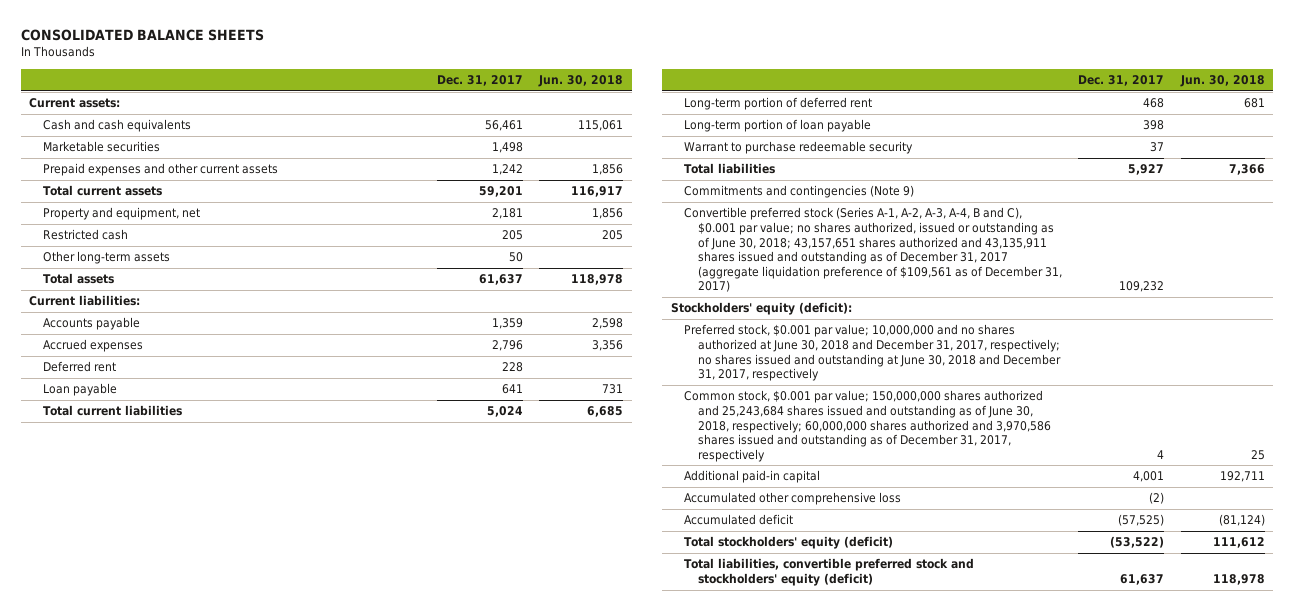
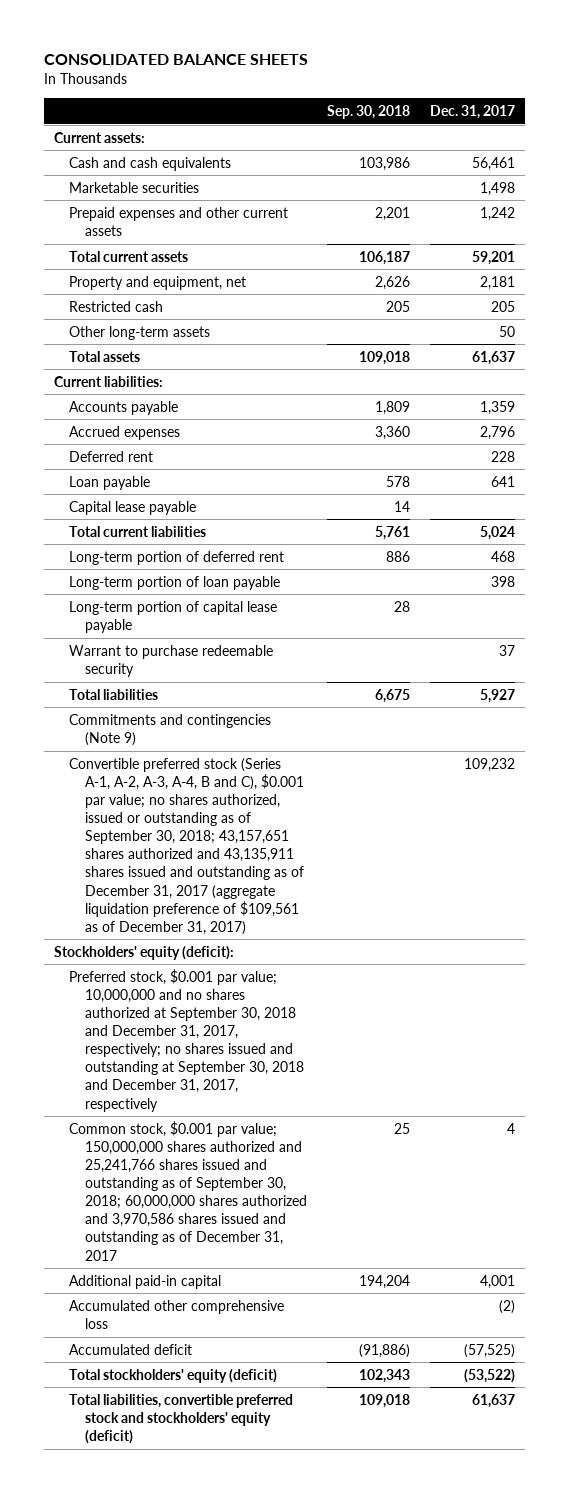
- | Dec. 31, 2017 | Jun. 30, 2018
+ | Sep. 30, 2018 | Dec. 31, 2017
+ Capital lease payable | 14 |
+ Long-term portion of capital lease payable | 28 |
- Convertible preferred stock (Series A-1, A-2, A-3, A-4, B and C), $0.001 par value; no shares authorized, issued or outstanding as of June 30, 2018; 43,157,651 shares authorized and 43,135,911 shares issued and outstanding as of December 31, 2017 (aggregate liquidation preference of $109,561 as of December 31, 2017) | 109,232 |
+ Convertible preferred stock (Series A-1, A-2, A-3, A-4, B and C), $0.001 par value; no shares authorized, issued or outstanding as of September 30, 2018; 43,157,651 shares authorized and 43,135,911 shares issued and outstanding as of December 31, 2017 (aggregate liquidation preference of $109,561 as of December 31, 2017) | | 109,232
- Preferred stock, $0.001 par value; 10,000,000 and no shares authorized at June 30, 2018 and December 31, 2017, respectively; no shares issued and outstanding at June 30, 2018 and December 31, 2017, respectively
- Common stock, $0.001 par value; 150,000,000 shares authorized and 25,243,684 shares issued and outstanding as of June 30, 2018, respectively; 60,000,000 shares authorized and 3,970,586 shares issued and outstanding as of December 31, 2017, respectively | 4 | 25
+ Preferred stock, $0.001 par value; 10,000,000 and no shares authorized at September 30, 2018 and December 31, 2017, respectively; no shares issued and outstanding at September 30, 2018 and December 31, 2017, respectively
+ Common stock, $0.001 par value; 150,000,000 shares authorized and 25,241,766 shares issued and outstanding as of September 30, 2018; 60,000,000 shares authorized and 3,970,586 shares issued and outstanding as of December 31, 2017 | 25 | 4

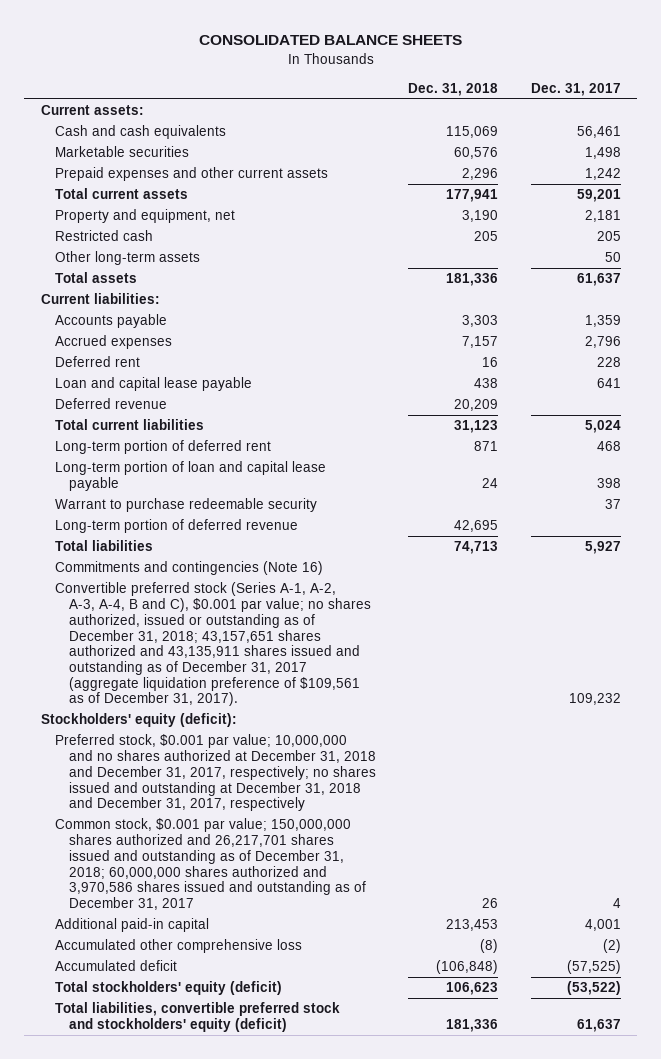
- | Sep. 30, 2018 | Dec. 31, 2017
+ | Dec. 31, 2018 | Dec. 31, 2017
- Loan payable | 578 | 641
- Capital lease payable | 14 |
+ Loan and capital lease payable | 438 | 641
+ Deferred revenue | 20,209 |
- Long-term portion of loan payable | | 398
- Long-term portion of capital lease payable | 28 |
+ Long-term portion of loan and capital lease payable | 24 | 398
+ Long-term portion of deferred revenue | 42,695 |
- Commitments and contingencies (Note 9)
- Convertible preferred stock (Series A-1, A-2, A-3, A-4, B and C), $0.001 par value; no shares authorized, issued or outstanding as of September 30, 2018; 43,157,651 shares authorized and 43,135,911 shares issued and outstanding as of December 31, 2017 (aggregate liquidation preference of $109,561 as of December 31, 2017) | | 109,232
+ Commitments and contingencies (Note 16)
+ Convertible preferred stock (Series A-1, A-2, A-3, A-4, B and C), $0.001 par value; no shares authorized, issued or outstanding as of December 31, 2018; 43,157,651 shares authorized and 43,135,911 shares issued and outstanding as of December 31, 2017 (aggregate liquidation preference of $109,561 as of December 31, 2017). | | 109,232
- Preferred stock, $0.001 par value; 10,000,000 and no shares authorized at September 30, 2018 and December 31, 2017, respectively; no shares issued and outstanding at September 30, 2018 and December 31, 2017, respectively
- Common stock, $0.001 par value; 150,000,000 shares authorized and 25,241,766 shares issued and outstanding as of September 30, 2018; 60,000,000 shares authorized and 3,970,586 shares issued and outstanding as of December 31, 2017 | 25 | 4
+ Preferred stock, $0.001 par value; 10,000,000 and no shares authorized at December 31, 2018 and December 31, 2017, respectively; no shares issued and outstanding at December 31, 2018 and December 31, 2017, respectively
+ Common stock, $0.001 par value; 150,000,000 shares authorized and 26,217,701 shares issued and outstanding as of December 31, 2018; 60,000,000 shares authorized and 3,970,586 shares issued and outstanding as of December 31, 2017 | 26 | 4

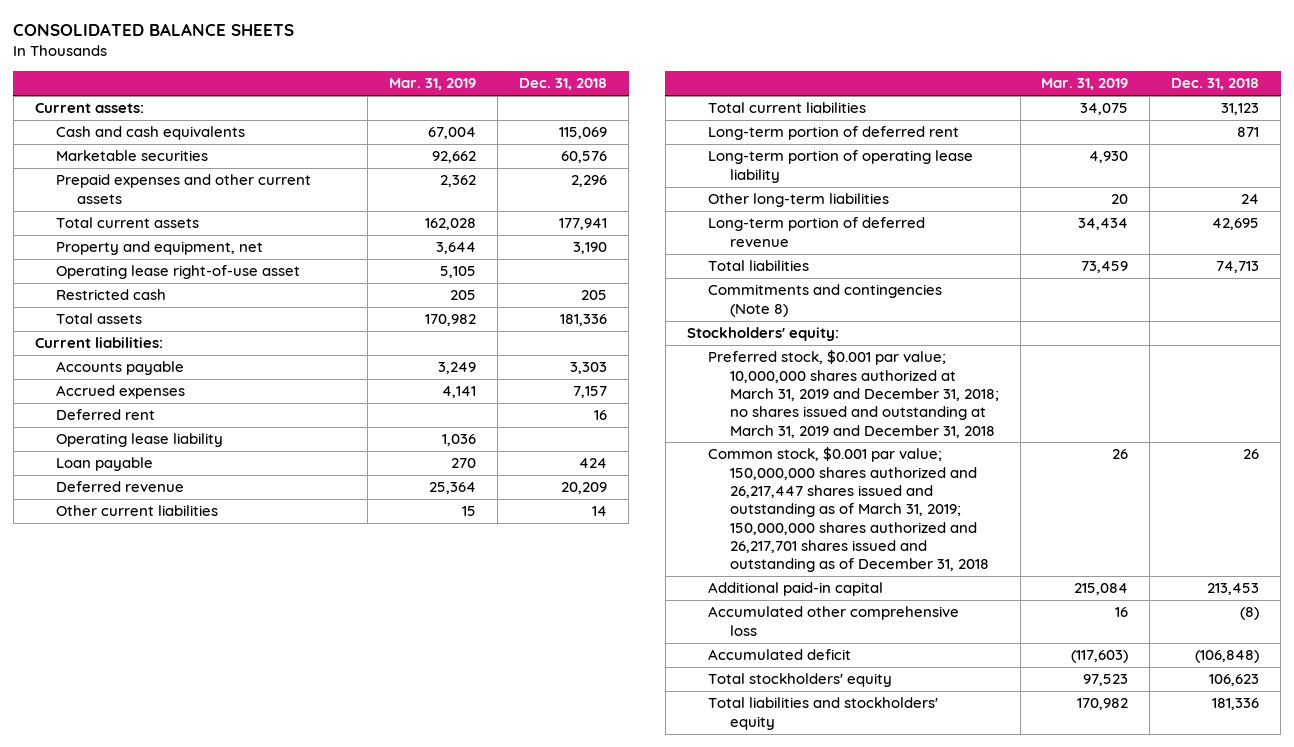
- | Dec. 31, 2018 | Dec. 31, 2017
+ | Mar. 31, 2019 | Dec. 31, 2018
+ Operating lease right-of-use asset | 5,105 |
- Other long-term assets | | 50
- Loan and capital lease payable | 438 | 641
+ Operating lease liability | 1,036 |
+ Loan payable | 270 | 424
+ Other current liabilities | 15 | 14
- Long-term portion of loan and capital lease payable | 24 | 398
- Warrant to purchase redeemable security | | 37
+ Long-term portion of operating lease liability | 4,930 |
+ Other long-term liabilities | 20 | 24
- Commitments and contingencies (Note 16)
- Convertible preferred stock (Series A-1, A-2, A-3, A-4, B and C), $0.001 par value; no shares authorized, issued or outstanding as of December 31, 2018; 43,157,651 shares authorized and 43,135,911 shares issued and outstanding as of December 31, 2017 (aggregate liquidation preference of $109,561 as of December 31, 2017). | | 109,232
- Stockholders' equity (deficit):
- Preferred stock, $0.001 par value; 10,000,000 and no shares authorized at December 31, 2018 and December 31, 2017, respectively; no shares issued and outstanding at December 31, 2018 and December 31, 2017, respectively
- Common stock, $0.001 par value; 150,000,000 shares authorized and 26,217,701 shares issued and outstanding as of December 31, 2018; 60,000,000 shares authorized and 3,970,586 shares issued and outstanding as of December 31, 2017 | 26 | 4
+ Commitments and contingencies (Note 8)
+ Stockholders' equity:
+ Preferred stock, $0.001 par value; 10,000,000 shares authorized at March 31, 2019 and December 31, 2018; no shares issued and outstanding at March 31, 2019 and December 31, 2018
+ Common stock, $0.001 par value; 150,000,000 shares authorized and 26,217,447 shares issued and outstanding as of March 31, 2019; 150,000,000 shares authorized and 26,217,701 shares issued and outstanding as of December 31, 2018 | 26 | 26
- Total stockholders' equity (deficit) | 106,623 | (53,522)
- Total liabilities, convertible preferred stock and stockholders' equity (deficit) | 181,336 | 61,637
+ Total stockholders' equity | 97,523 | 106,623
+ Total liabilities and stockholders' equity | 170,982 | 181,336

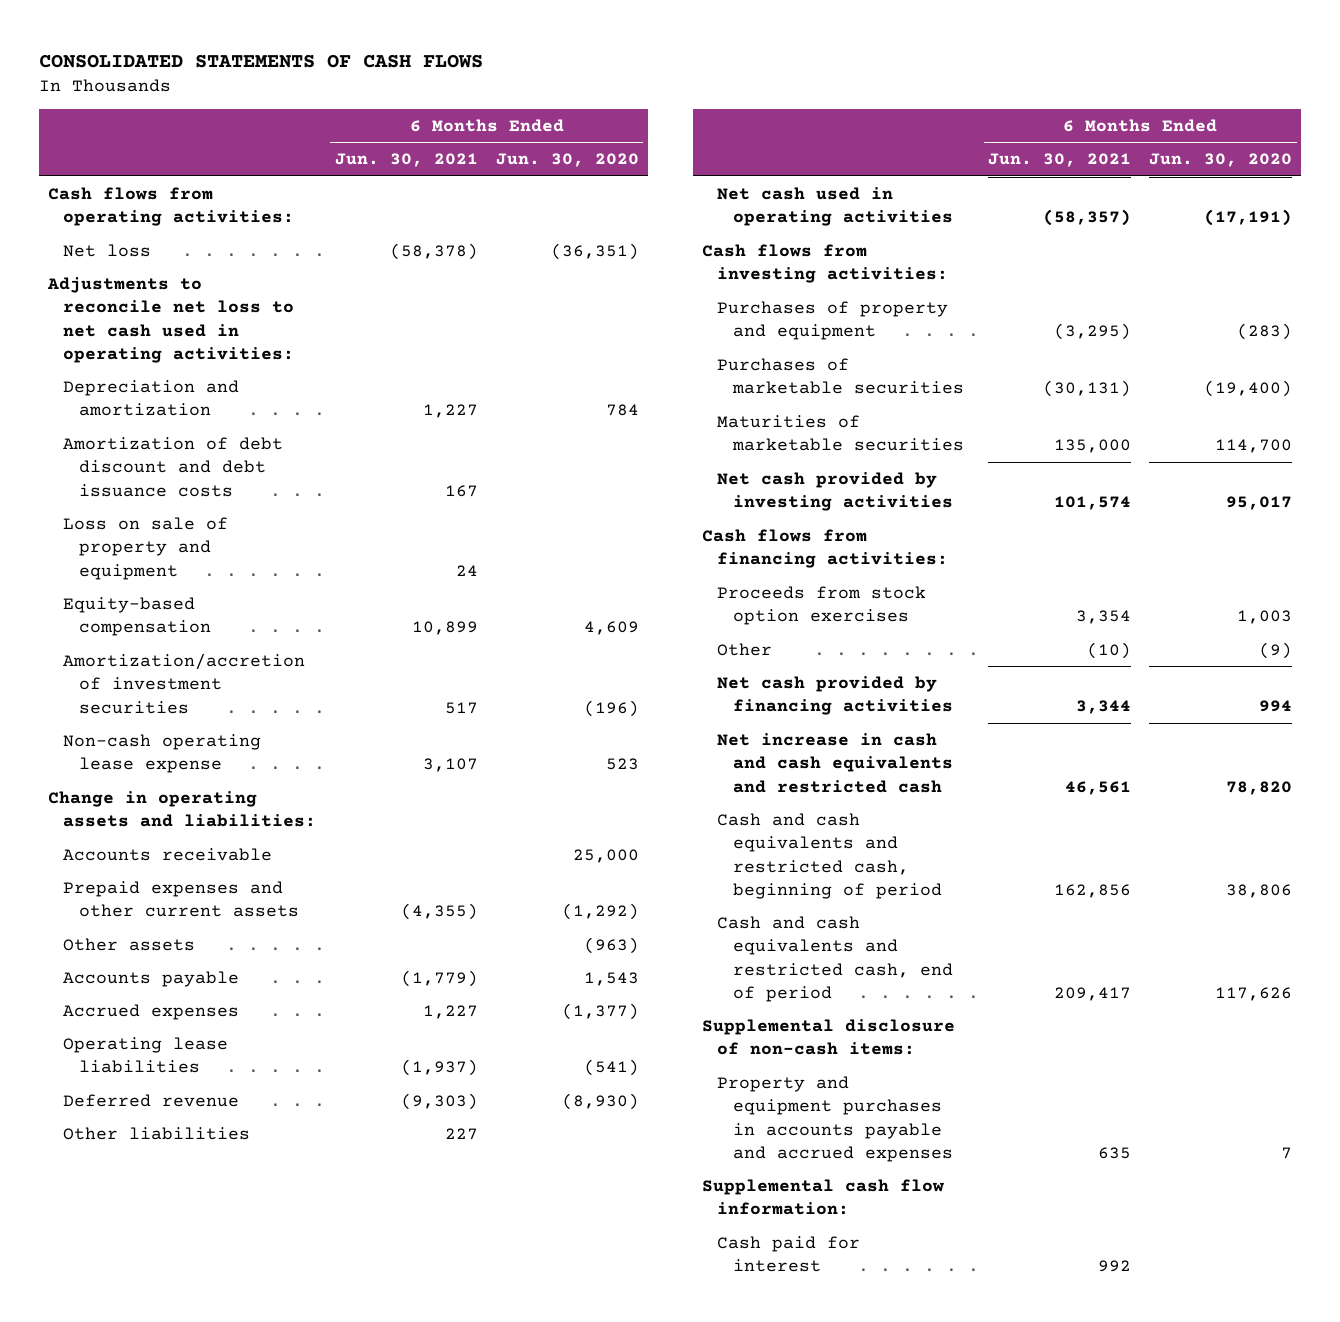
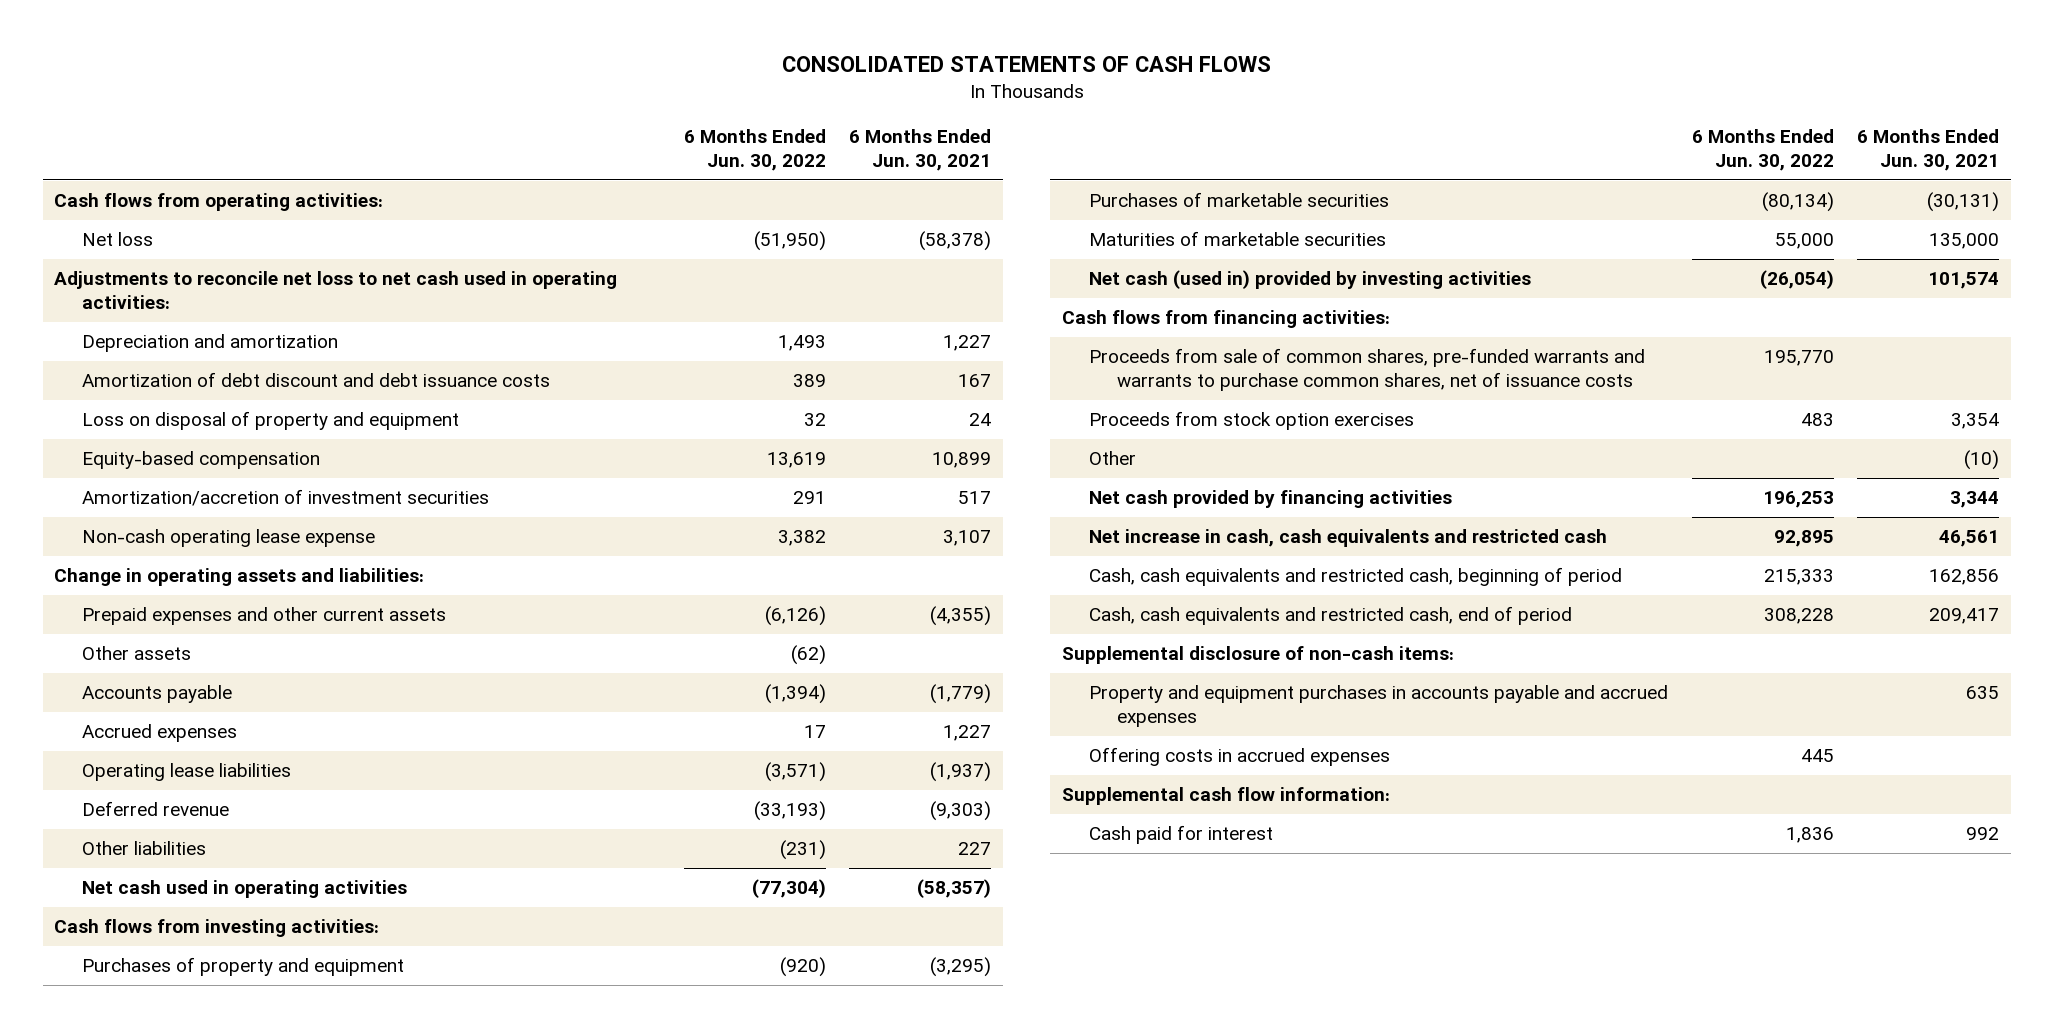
- | 6 Months Ended Jun. 30, 2021 | 6 Months Ended Jun. 30, 2020
+ | 6 Months Ended Jun. 30, 2022 | 6 Months Ended Jun. 30, 2021
- Loss on sale of property and equipment | 24 |
+ Loss on disposal of property and equipment | 32 | 24
- Accounts receivable | | 25,000
- Net cash provided by investing activities | 101,574 | 95,017
+ Net cash (used in) provided by investing activities | (26,054) | 101,574
+ Proceeds from sale of common shares, pre-funded warrants and warrants to purchase common shares, net of issuance costs | 195,770 |
- Net increase in cash and cash equivalents and restricted cash | 46,561 | 78,820
- Cash and cash equivalents and restricted cash, beginning of period | 162,856 | 38,806
- Cash and cash equivalents and restricted cash, end of period | 209,417 | 117,626
+ Net increase in cash, cash equivalents and restricted cash | 92,895 | 46,561
+ Cash, cash equivalents and restricted cash, beginning of period | 215,333 | 162,856
+ Cash, cash equivalents and restricted cash, end of period | 308,228 | 209,417
+ Offering costs in accrued expenses | 445 |

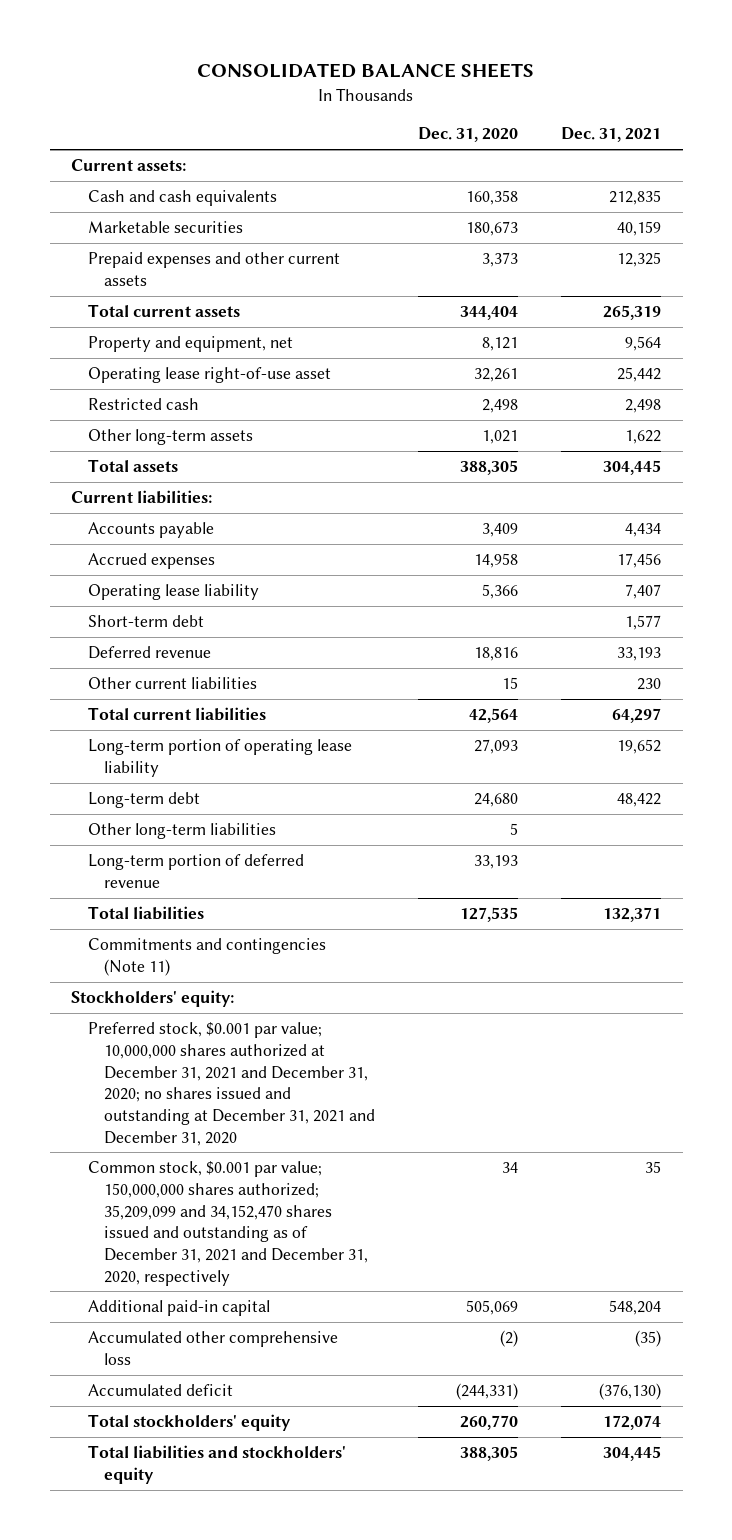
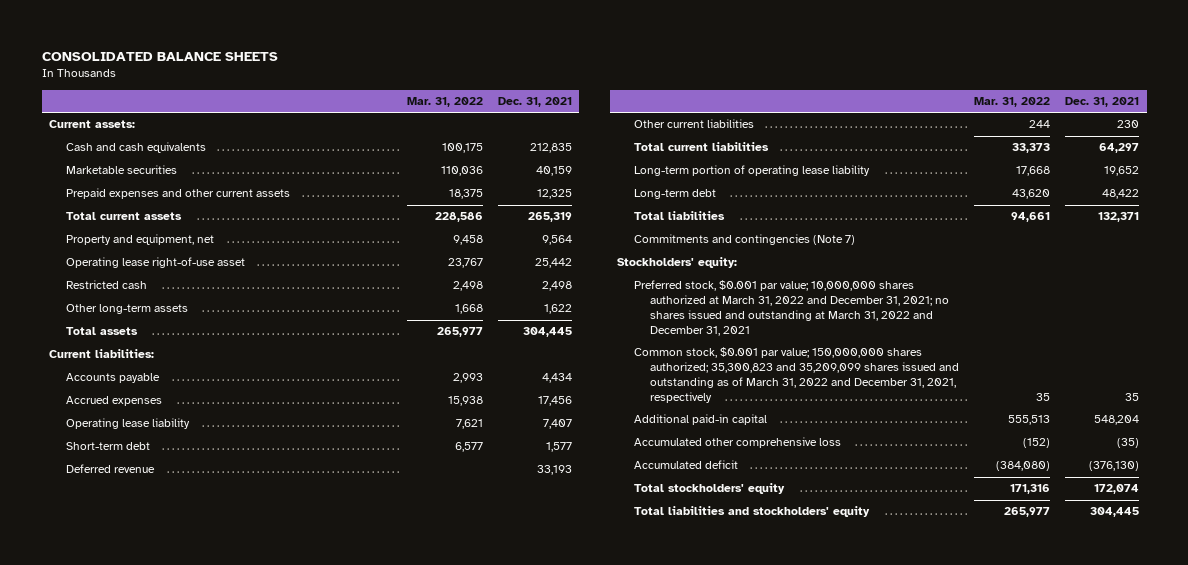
- | Dec. 31, 2020 | Dec. 31, 2021
+ | Mar. 31, 2022 | Dec. 31, 2021
- Other long-term liabilities | 5 |
- Long-term portion of deferred revenue | 33,193 |
- Commitments and contingencies (Note 11)
+ Commitments and contingencies (Note 7)
- Preferred stock, $0.001 par value; 10,000,000 shares authorized at December 31, 2021 and December 31, 2020; no shares issued and outstanding at December 31, 2021 and December 31, 2020
- Common stock, $0.001 par value; 150,000,000 shares authorized; 35,209,099 and 34,152,470 shares issued and outstanding as of December 31, 2021 and December 31, 2020, respectively | 34 | 35
+ Preferred stock, $0.001 par value; 10,000,000 shares authorized at March 31, 2022 and December 31, 2021; no shares issued and outstanding at March 31, 2022 and December 31, 2021
+ Common stock, $0.001 par value; 150,000,000 shares authorized; 35,300,823 and 35,209,099 shares issued and outstanding as of March 31, 2022 and December 31, 2021, respectively | 35 | 35

